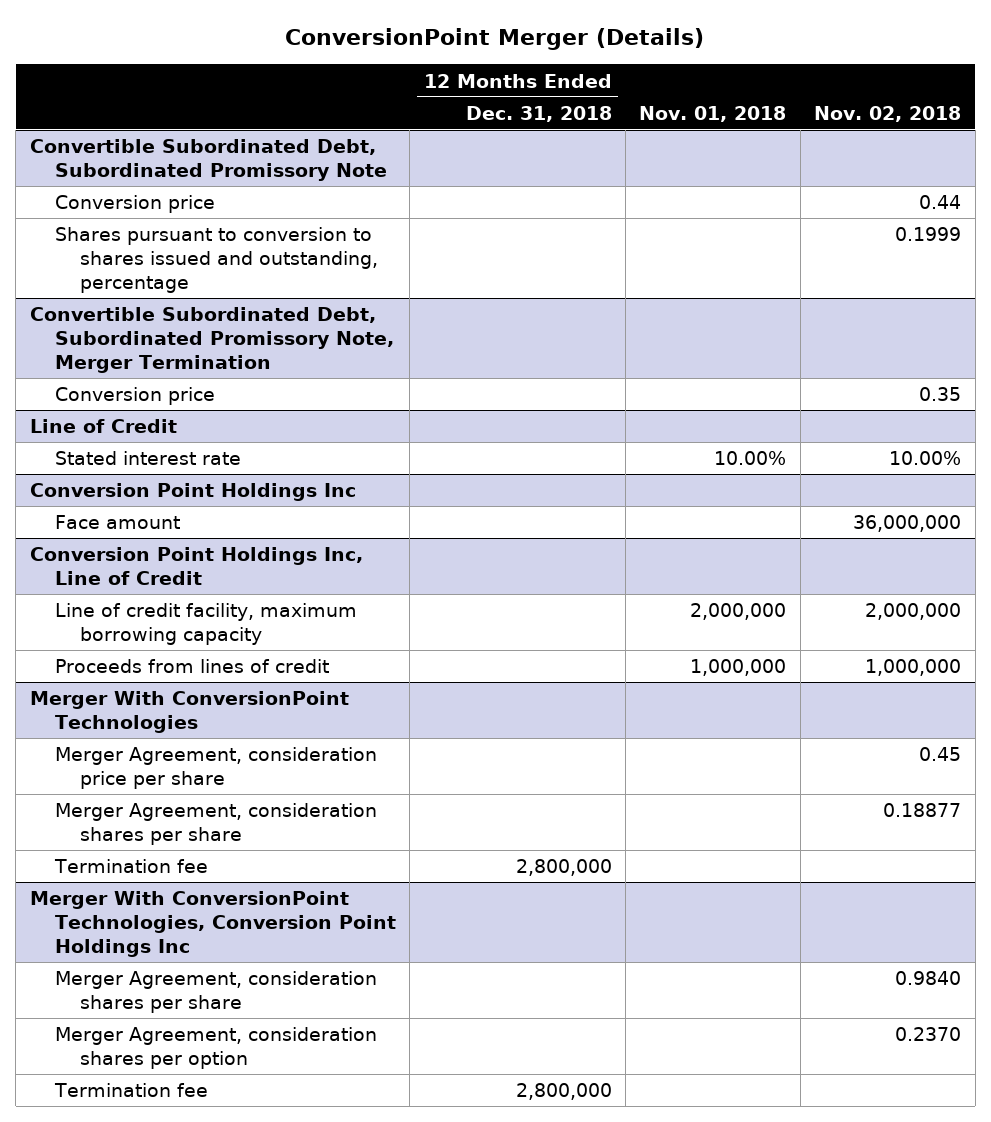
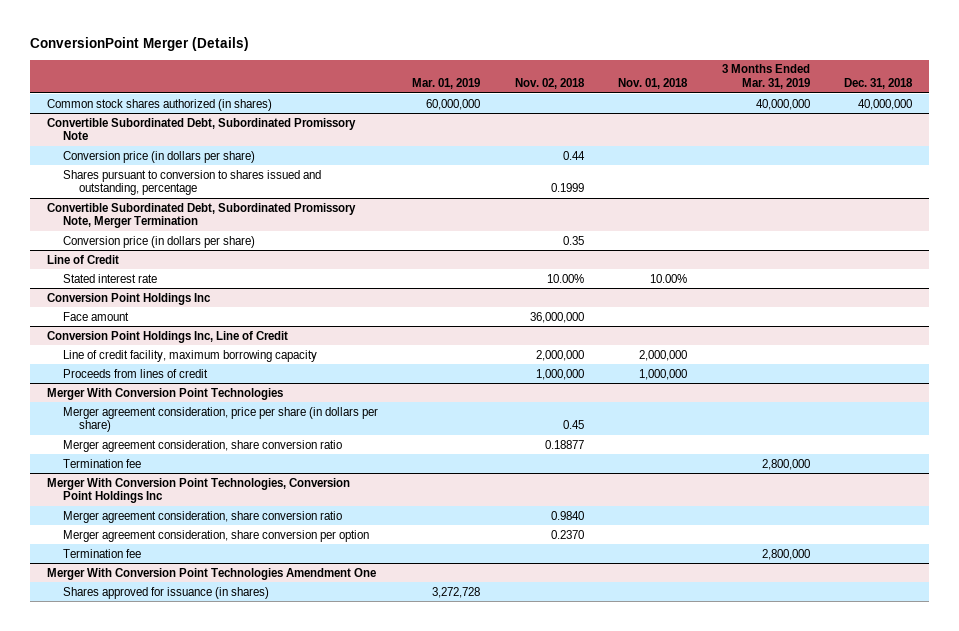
- | 12 Months Ended Dec. 31, 2018 | Nov. 01, 2018 | Nov. 02, 2018
+ | Mar. 01, 2019 | Nov. 02, 2018 | Nov. 01, 2018 | 3 Months Ended Mar. 31, 2019 | Dec. 31, 2018
+ Common stock shares authorized (in shares) | 60,000,000 | | | 40,000,000 | 40,000,000
@ Convertible Subordinated Debt, Subordinated Promissory Note
- Conversion price | | | 0.44
+ Conversion price (in dollars per share) | | 0.44 | | |
@ Convertible Subordinated Debt, Subordinated Promissory Note, Merger Termination
- Conversion price | | | 0.35
+ Conversion price (in dollars per share) | | 0.35 | | |
- Merger With ConversionPoint Technologies
- Merger Agreement, consideration price per share | | | 0.45
- Merger Agreement, consideration shares per share | | | 0.18877
+ Merger With Conversion Point Technologies
+ Merger agreement consideration, price per share (in dollars per share) | | 0.45 | | |
+ Merger agreement consideration, share conversion ratio | | 0.18877 | | |
- Merger With ConversionPoint Technologies, Conversion Point Holdings Inc
- Merger Agreement, consideration shares per share | | | 0.9840
- Merger Agreement, consideration shares per option | | | 0.2370
+ Merger With Conversion Point Technologies, Conversion Point Holdings Inc
+ Merger agreement consideration, share conversion ratio | | 0.9840 | | |
+ Merger agreement consideration, share conversion per option | | 0.2370 | | |
+ Merger With Conversion Point Technologies Amendment One
+ Shares approved for issuance (in shares) | 3,272,728 | | | |

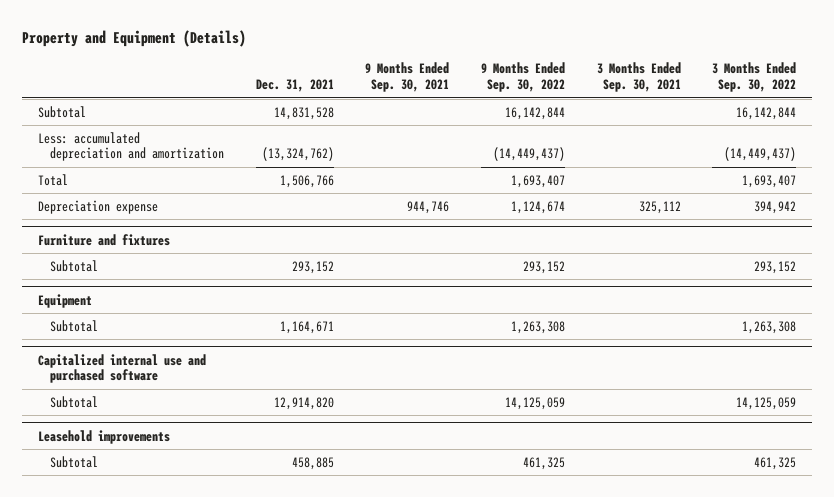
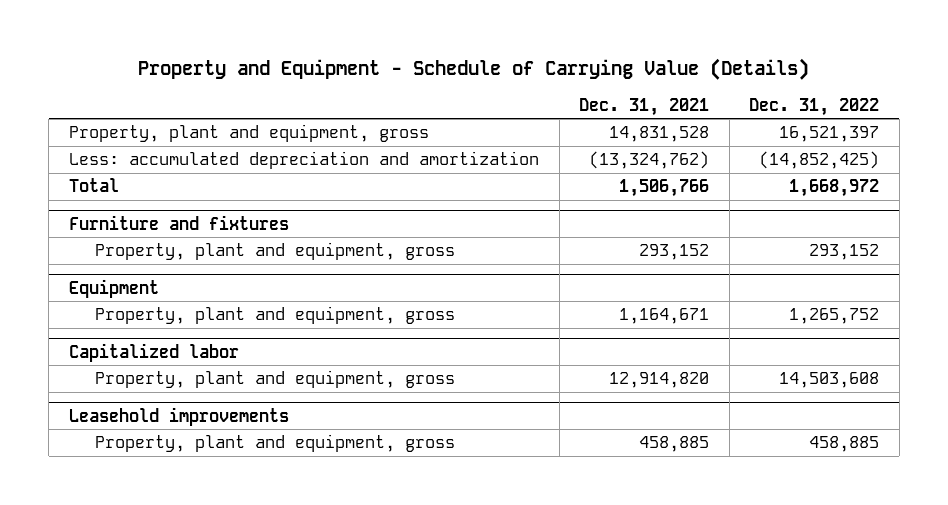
- Property and Equipment (Details)
+ Property and Equipment - Schedule of Carrying Value (Details)
- | Dec. 31, 2021 | 9 Months Ended Sep. 30, 2021 | 9 Months Ended Sep. 30, 2022 | 3 Months Ended Sep. 30, 2021 | 3 Months Ended Sep. 30, 2022
+ | Dec. 31, 2021 | Dec. 31, 2022
- Subtotal | 14,831,528 | | 16,142,844 | | 16,142,844
+ Property, plant and equipment, gross | 14,831,528 | 16,521,397
- Depreciation expense | | 944,746 | 1,124,674 | 325,112 | 394,942
@ Furniture and fixtures
- Subtotal | 293,152 | | 293,152 | | 293,152
+ Property, plant and equipment, gross | 293,152 | 293,152
@ Equipment
- Subtotal | 1,164,671 | | 1,263,308 | | 1,263,308
- Capitalized internal use and purchased software
- Subtotal | 12,914,820 | | 14,125,059 | | 14,125,059
@ Equipment
+ Property, plant and equipment, gross | 1,164,671 | 1,265,752
+ Capitalized labor
+ Property, plant and equipment, gross | 12,914,820 | 14,503,608
@ Leasehold improvements
- Subtotal | 458,885 | | 461,325 | | 461,325
+ Property, plant and equipment, gross | 458,885 | 458,885

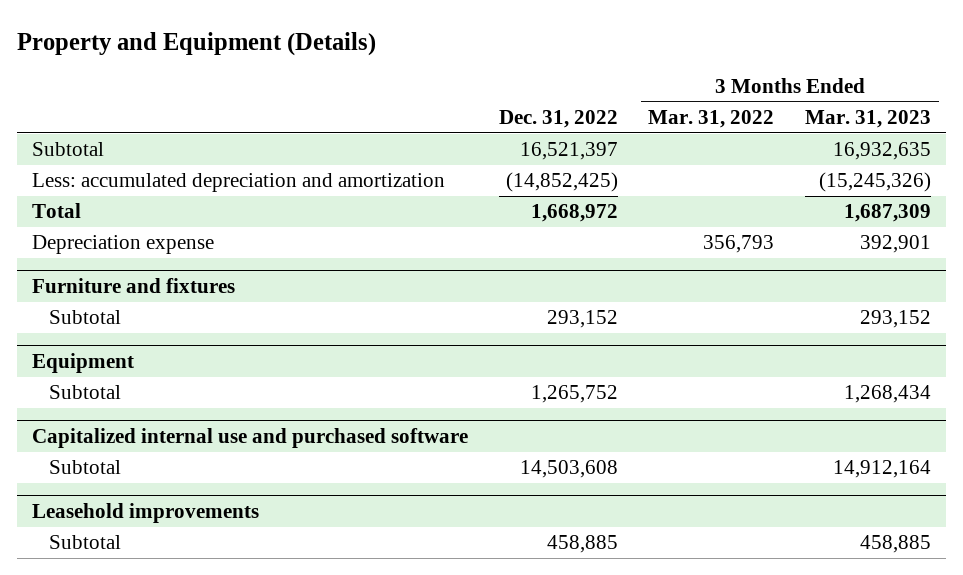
- Property and Equipment - Schedule of Carrying Value (Details)
+ Property and Equipment (Details)
- | Dec. 31, 2021 | Dec. 31, 2022
+ | Dec. 31, 2022 | 3 Months Ended Mar. 31, 2022 | 3 Months Ended Mar. 31, 2023
- Property, plant and equipment, gross | 14,831,528 | 16,521,397
+ Subtotal | 16,521,397 | | 16,932,635
+ Depreciation expense | | 356,793 | 392,901
@ Furniture and fixtures
- Property, plant and equipment, gross | 293,152 | 293,152
+ Subtotal | 293,152 | | 293,152
@ Equipment
- Property, plant and equipment, gross | 1,164,671 | 1,265,752
- Capitalized labor
- Property, plant and equipment, gross | 12,914,820 | 14,503,608
@ Equipment
+ Subtotal | 1,265,752 | | 1,268,434
+ Capitalized internal use and purchased software
+ Subtotal | 14,503,608 | | 14,912,164
@ Leasehold improvements
- Property, plant and equipment, gross | 458,885 | 458,885
+ Subtotal | 458,885 | | 458,885

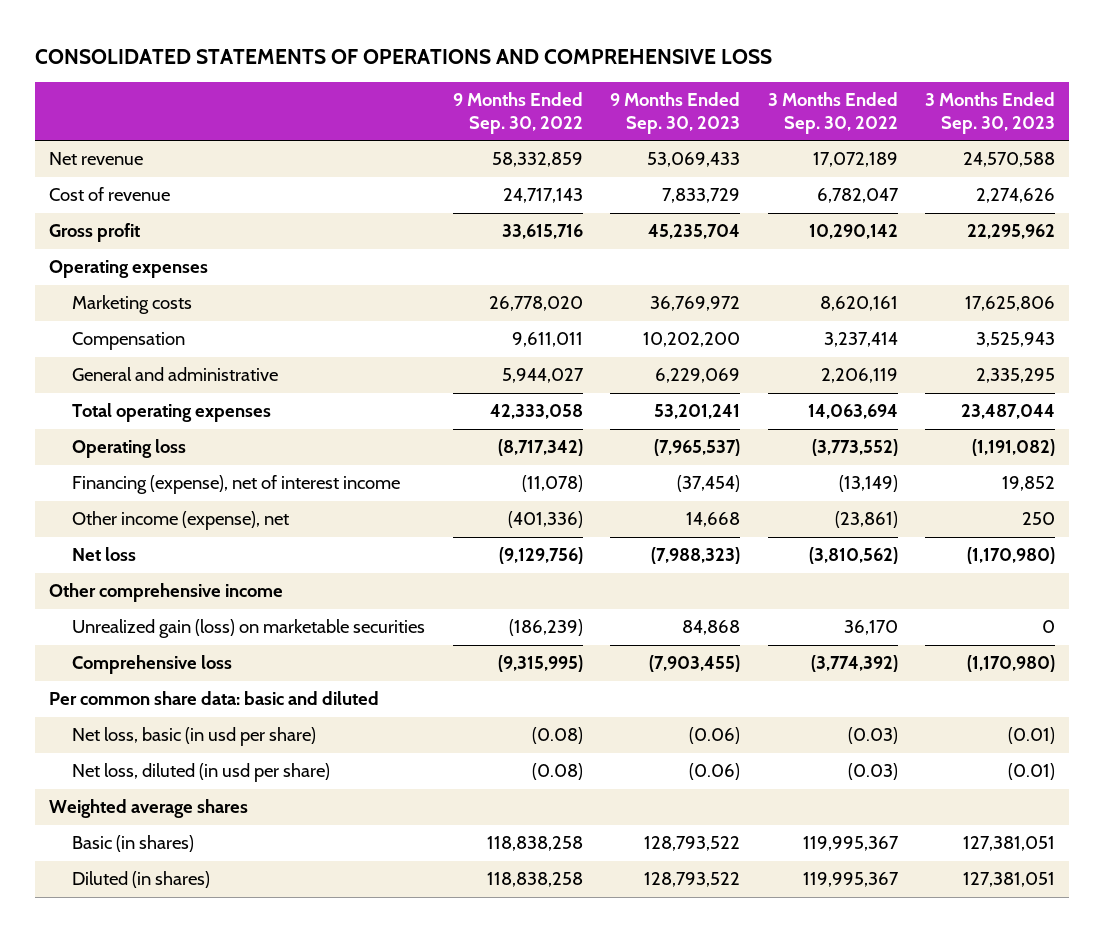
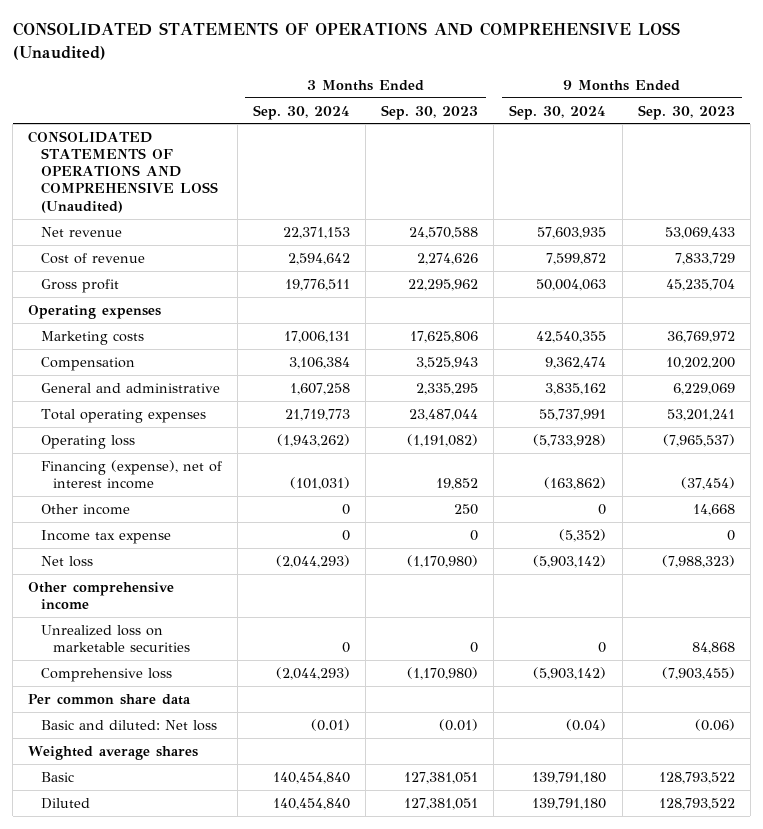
- CONSOLIDATED STATEMENTS OF OPERATIONS AND COMPREHENSIVE LOSS
+ CONSOLIDATED STATEMENTS OF OPERATIONS AND COMPREHENSIVE LOSS (Unaudited)
- | 9 Months Ended Sep. 30, 2022 | 9 Months Ended Sep. 30, 2023 | 3 Months Ended Sep. 30, 2022 | 3 Months Ended Sep. 30, 2023
+ | 3 Months Ended Sep. 30, 2024 | 3 Months Ended Sep. 30, 2023 | 9 Months Ended Sep. 30, 2024 | 9 Months Ended Sep. 30, 2023
+ CONSOLIDATED STATEMENTS OF OPERATIONS AND COMPREHENSIVE LOSS (Unaudited)
- Other income (expense), net | (401,336) | 14,668 | (23,861) | 250
+ Other income | 0 | 250 | 0 | 14,668
+ Income tax expense | 0 | 0 | (5,352) | 0
- Unrealized gain (loss) on marketable securities | (186,239) | 84,868 | 36,170 | 0
+ Unrealized loss on marketable securities | 0 | 0 | 0 | 84,868
- Per common share data: basic and diluted
- Net loss, basic (in usd per share) | (0.08) | (0.06) | (0.03) | (0.01)
- Net loss, diluted (in usd per share) | (0.08) | (0.06) | (0.03) | (0.01)
+ Per common share data
+ Basic and diluted: Net loss | (0.01) | (0.01) | (0.04) | (0.06)
- Basic (in shares) | 118,838,258 | 128,793,522 | 119,995,367 | 127,381,051
- Diluted (in shares) | 118,838,258 | 128,793,522 | 119,995,367 | 127,381,051
+ Basic | 140,454,840 | 127,381,051 | 139,791,180 | 128,793,522
+ Diluted | 140,454,840 | 127,381,051 | 139,791,180 | 128,793,522

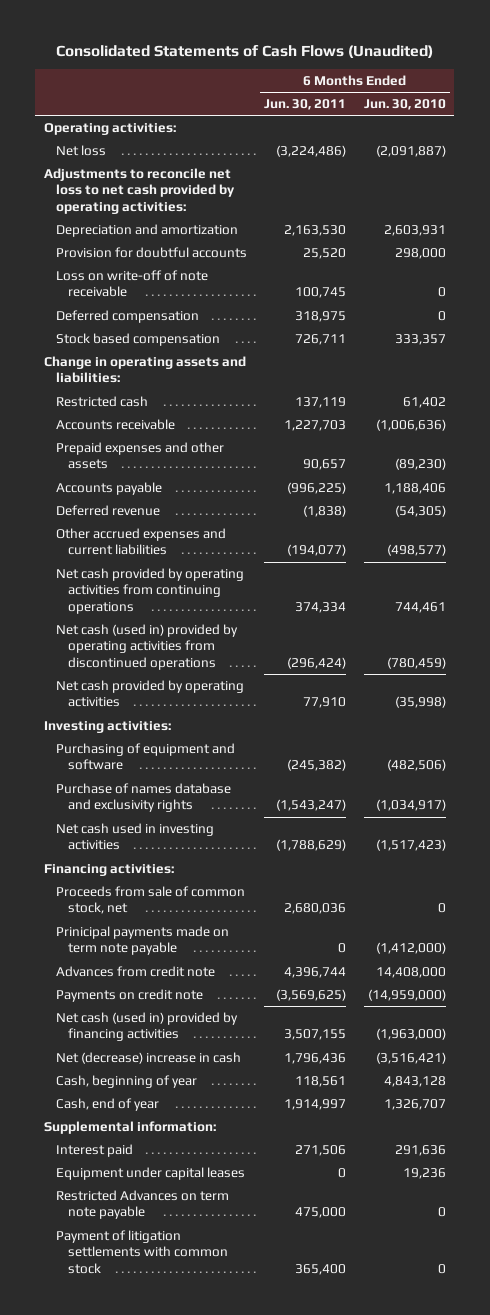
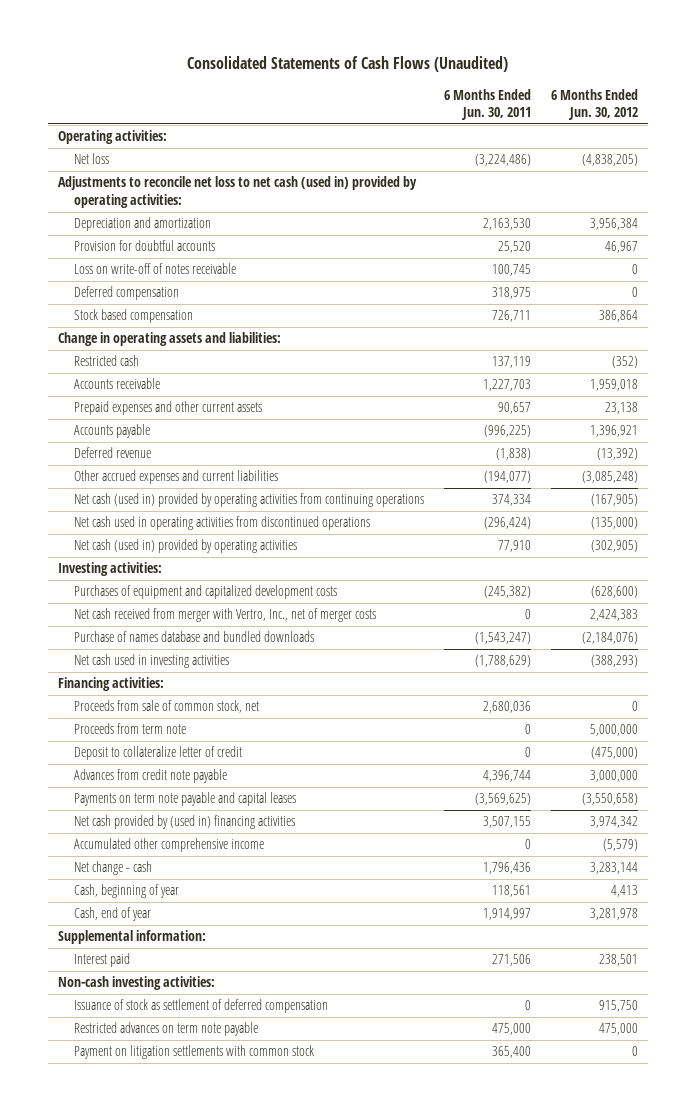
- | 6 Months Ended Jun. 30, 2011 | 6 Months Ended Jun. 30, 2010
+ | 6 Months Ended Jun. 30, 2011 | 6 Months Ended Jun. 30, 2012
- Adjustments to reconcile net loss to net cash provided by operating activities:
+ Adjustments to reconcile net loss to net cash (used in) provided by operating activities:
- Loss on write-off of note receivable | 100,745 | 0
+ Loss on write-off of notes receivable | 100,745 | 0
- Prepaid expenses and other assets | 90,657 | (89,230)
+ Prepaid expenses and other current assets | 90,657 | 23,138
- Net cash provided by operating activities from continuing operations | 374,334 | 744,461
- Net cash (used in) provided by operating activities from discontinued operations | (296,424) | (780,459)
- Net cash provided by operating activities | 77,910 | (35,998)
+ Net cash (used in) provided by operating activities from continuing operations | 374,334 | (167,905)
+ Net cash used in operating activities from discontinued operations | (296,424) | (135,000)
+ Net cash (used in) provided by operating activities | 77,910 | (302,905)
- Purchasing of equipment and software | (245,382) | (482,506)
- Purchase of names database and exclusivity rights | (1,543,247) | (1,034,917)
+ Purchases of equipment and capitalized development costs | (245,382) | (628,600)
+ Net cash received from merger with Vertro, Inc., net of merger costs | 0 | 2,424,383
+ Purchase of names database and bundled downloads | (1,543,247) | (2,184,076)
- Prinicipal payments made on term note payable | 0 | (1,412,000)
- Advances from credit note | 4,396,744 | 14,408,000
- Payments on credit note | (3,569,625) | (14,959,000)
- Net cash (used in) provided by financing activities | 3,507,155 | (1,963,000)
- Net (decrease) increase in cash | 1,796,436 | (3,516,421)
+ Proceeds from term note | 0 | 5,000,000
+ Deposit to collateralize letter of credit | 0 | (475,000)
+ Advances from credit note payable | 4,396,744 | 3,000,000
+ Payments on term note payable and capital leases | (3,569,625) | (3,550,658)
+ Net cash provided by (used in) financing activities | 3,507,155 | 3,974,342
+ Accumulated other comprehensive income | 0 | (5,579)
+ Net change - cash | 1,796,436 | 3,283,144
- Equipment under capital leases | 0 | 19,236
- Restricted Advances on term note payable | 475,000 | 0
- Payment of litigation settlements with common stock | 365,400 | 0
+ Non-cash investing activities:
+ Issuance of stock as settlement of deferred compensation | 0 | 915,750
+ Restricted advances on term note payable | 475,000 | 475,000
+ Payment on litigation settlements with common stock | 365,400 | 0

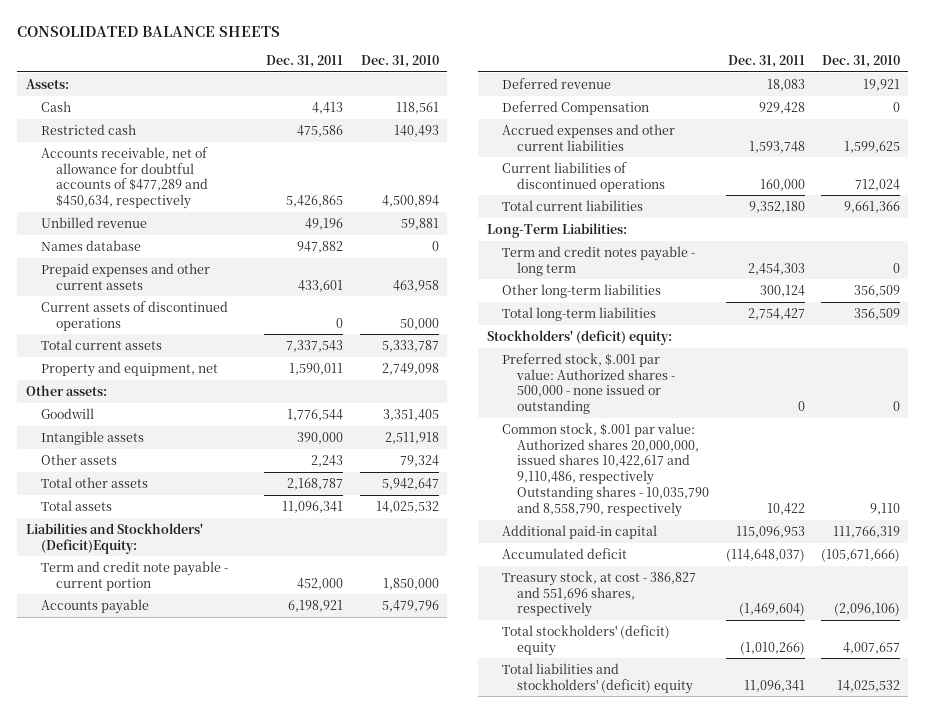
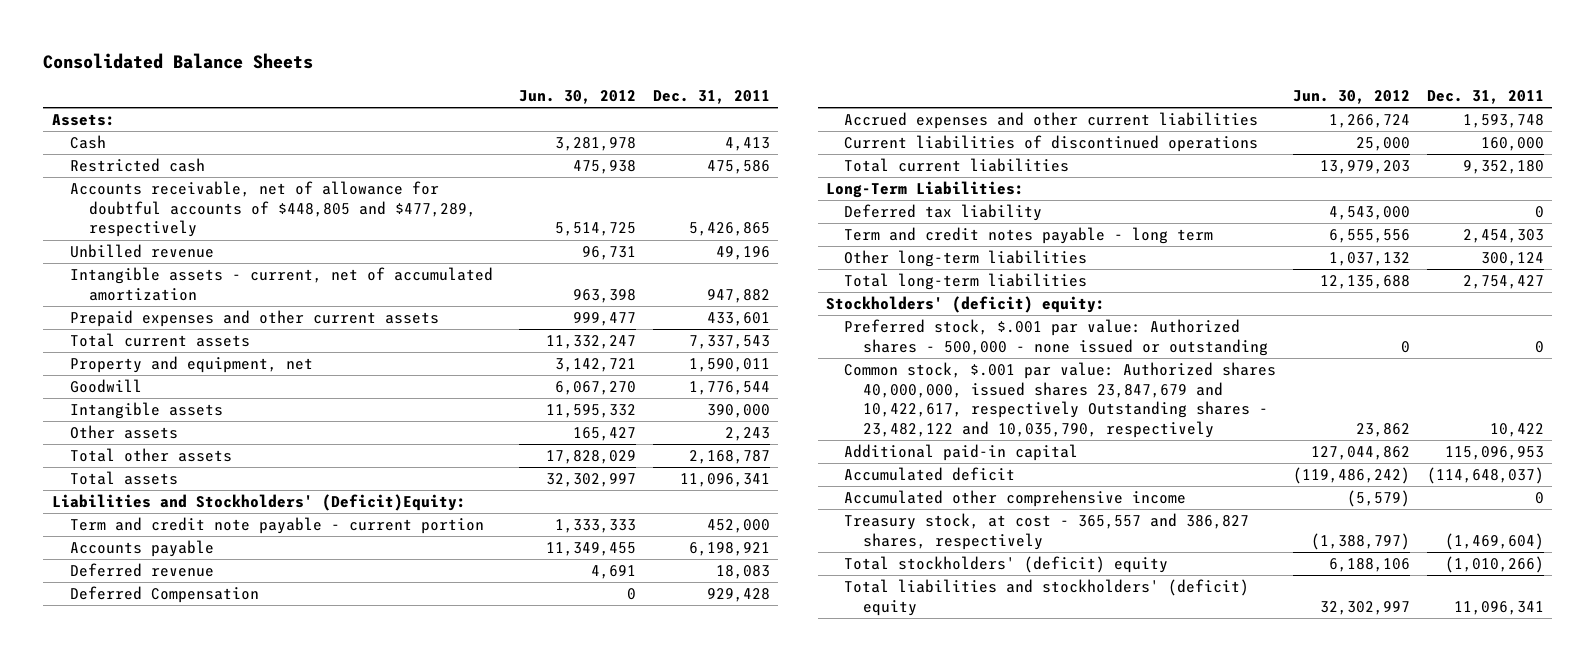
- CONSOLIDATED BALANCE SHEETS
+ Consolidated Balance Sheets
- | Dec. 31, 2011 | Dec. 31, 2010
+ | Jun. 30, 2012 | Dec. 31, 2011
- Accounts receivable, net of allowance for doubtful accounts of $477,289 and $450,634, respectively | 5,426,865 | 4,500,894
+ Accounts receivable, net of allowance for doubtful accounts of $448,805 and $477,289, respectively | 5,514,725 | 5,426,865
- Names database | 947,882 | 0
+ Intangible assets - current, net of accumulated amortization | 963,398 | 947,882
- Current assets of discontinued operations | 0 | 50,000
- Other assets:
+ Deferred tax liability | 4,543,000 | 0
- Common stock, $.001 par value: Authorized shares 20,000,000, issued shares 10,422,617 and 9,110,486, respectively Outstanding shares - 10,035,790 and 8,558,790, respectively | 10,422 | 9,110
+ Common stock, $.001 par value: Authorized shares 40,000,000, issued shares 23,847,679 and 10,422,617, respectively Outstanding shares - 23,482,122 and 10,035,790, respectively | 23,862 | 10,422
- Treasury stock, at cost - 386,827 and 551,696 shares, respectively | (1,469,604) | (2,096,106)
+ Accumulated other comprehensive income | (5,579) | 0
+ Treasury stock, at cost - 365,557 and 386,827 shares, respectively | (1,388,797) | (1,469,604)

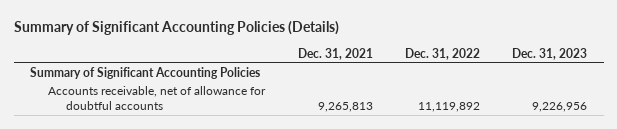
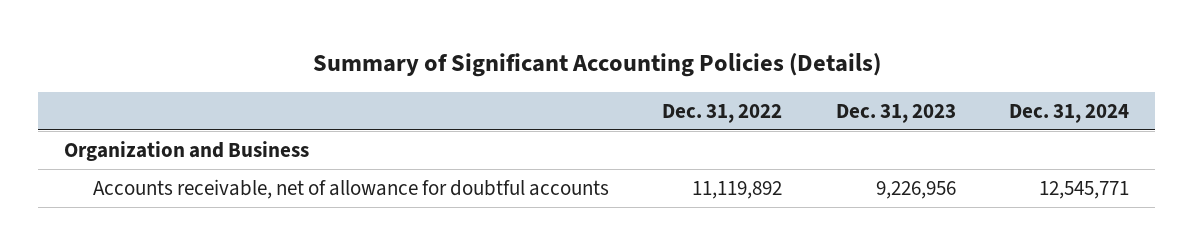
- | Dec. 31, 2021 | Dec. 31, 2022 | Dec. 31, 2023
+ | Dec. 31, 2022 | Dec. 31, 2023 | Dec. 31, 2024
- Summary of Significant Accounting Policies
+ Organization and Business

